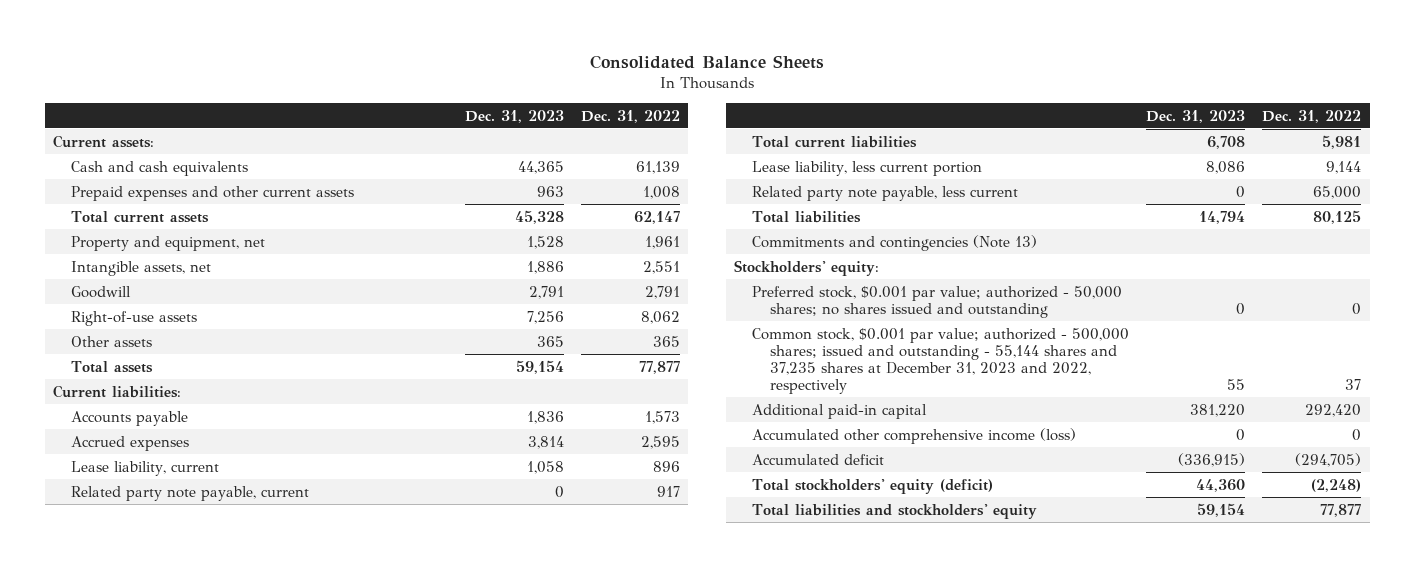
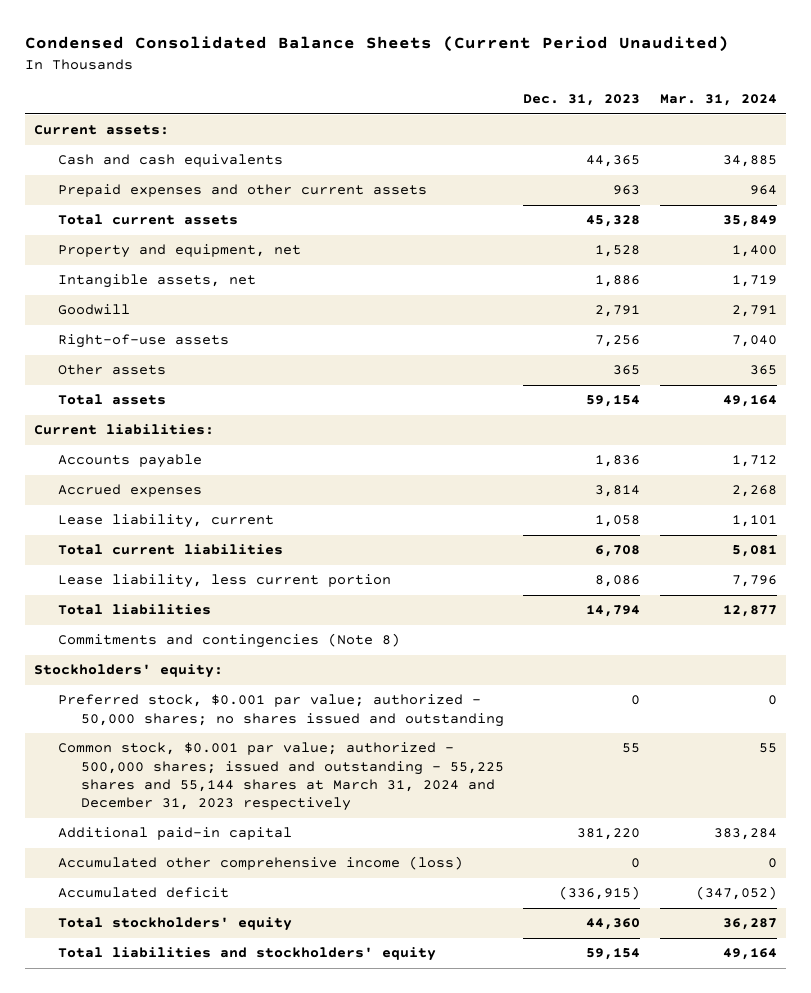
- Consolidated Balance Sheets
+ Condensed Consolidated Balance Sheets (Current Period Unaudited)
- | Dec. 31, 2023 | Dec. 31, 2022
+ | Dec. 31, 2023 | Mar. 31, 2024
- Related party note payable, current | 0 | 917
- Related party note payable, less current | 0 | 65,000
- Commitments and contingencies (Note 13)
+ Commitments and contingencies (Note 8)
- Common stock, $0.001 par value; authorized - 500,000 shares; issued and outstanding - 55,144 shares and 37,235 shares at December 31, 2023 and 2022, respectively | 55 | 37
+ Common stock, $0.001 par value; authorized - 500,000 shares; issued and outstanding - 55,225 shares and 55,144 shares at March 31, 2024 and December 31, 2023 respectively | 55 | 55
- Total stockholders' equity (deficit) | 44,360 | (2,248)
+ Total stockholders' equity | 44,360 | 36,287

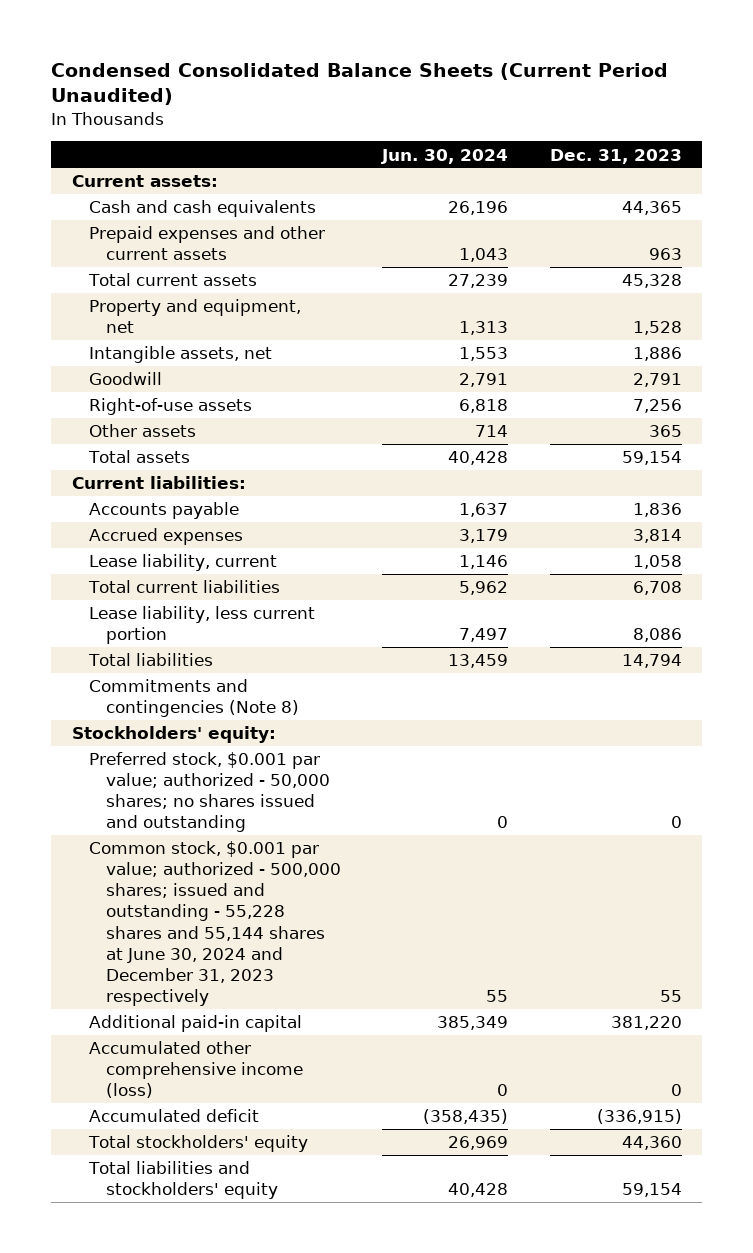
- | Dec. 31, 2023 | Mar. 31, 2024
+ | Jun. 30, 2024 | Dec. 31, 2023
- Common stock, $0.001 par value; authorized - 500,000 shares; issued and outstanding - 55,225 shares and 55,144 shares at March 31, 2024 and December 31, 2023 respectively | 55 | 55
+ Common stock, $0.001 par value; authorized - 500,000 shares; issued and outstanding - 55,228 shares and 55,144 shares at June 30, 2024 and December 31, 2023 respectively | 55 | 55

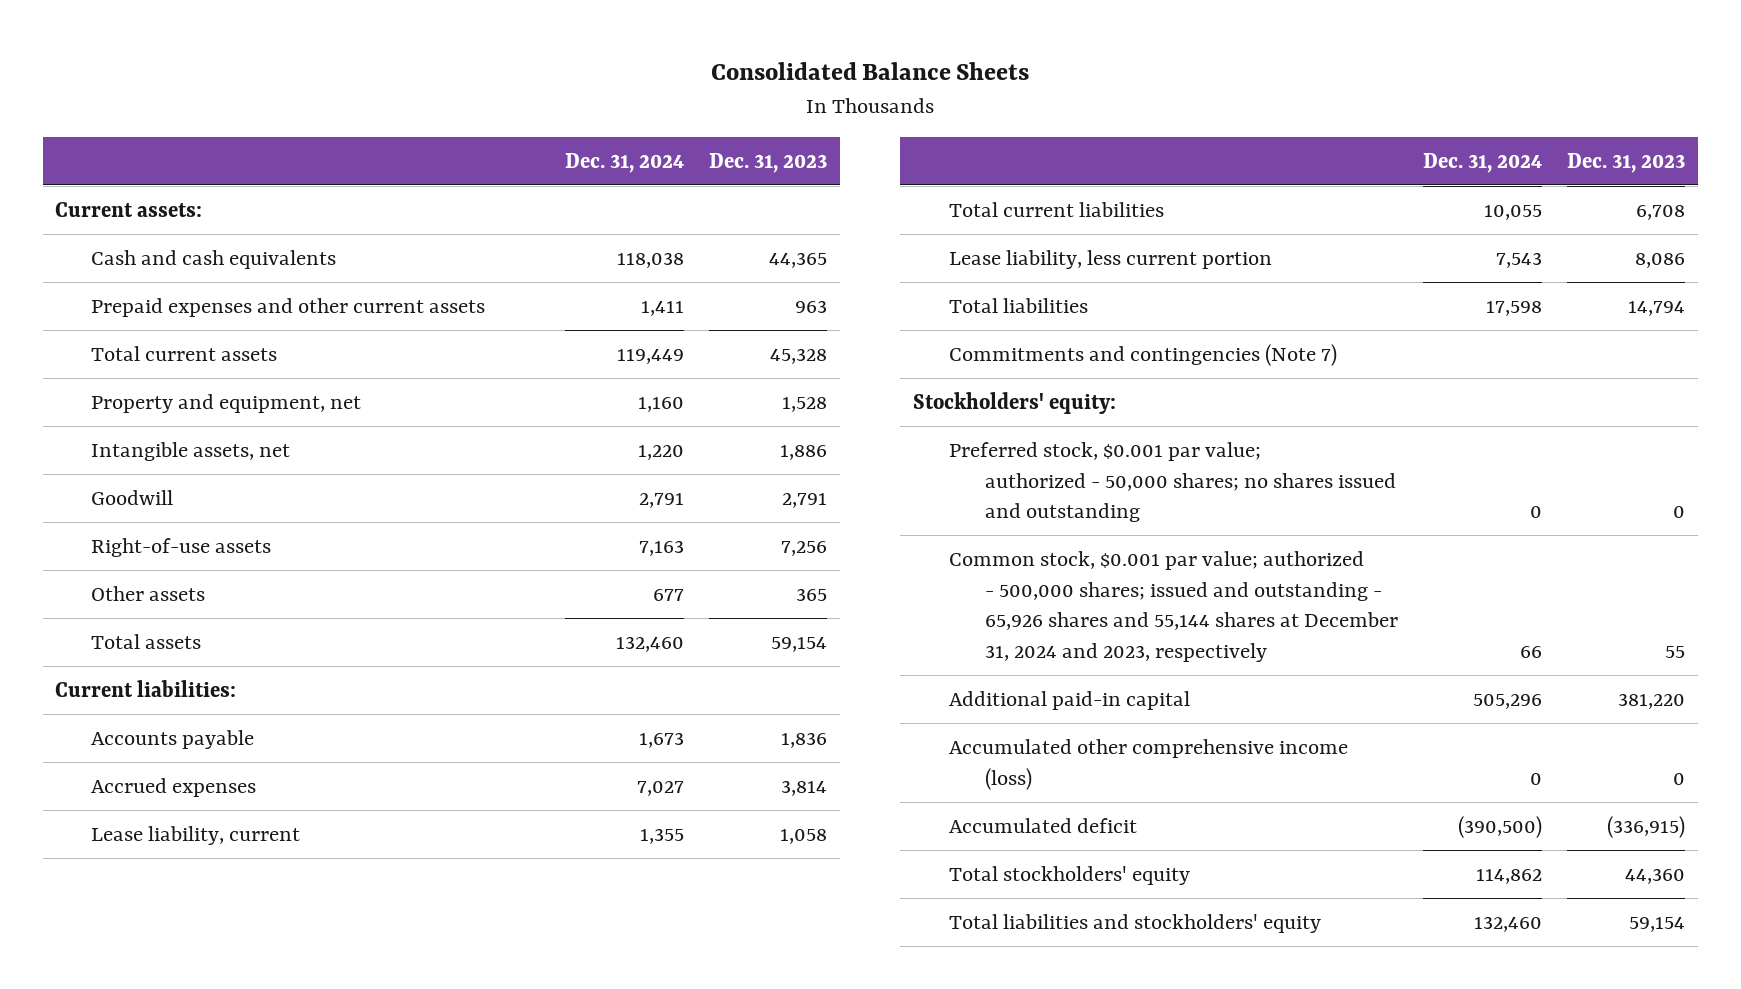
- Condensed Consolidated Balance Sheets (Current Period Unaudited)
+ Consolidated Balance Sheets
- | Jun. 30, 2024 | Dec. 31, 2023
+ | Dec. 31, 2024 | Dec. 31, 2023
- Commitments and contingencies (Note 8)
+ Commitments and contingencies (Note 7)
- Common stock, $0.001 par value; authorized - 500,000 shares; issued and outstanding - 55,228 shares and 55,144 shares at June 30, 2024 and December 31, 2023 respectively | 55 | 55
+ Common stock, $0.001 par value; authorized - 500,000 shares; issued and outstanding - 65,926 shares and 55,144 shares at December 31, 2024 and 2023, respectively | 66 | 55

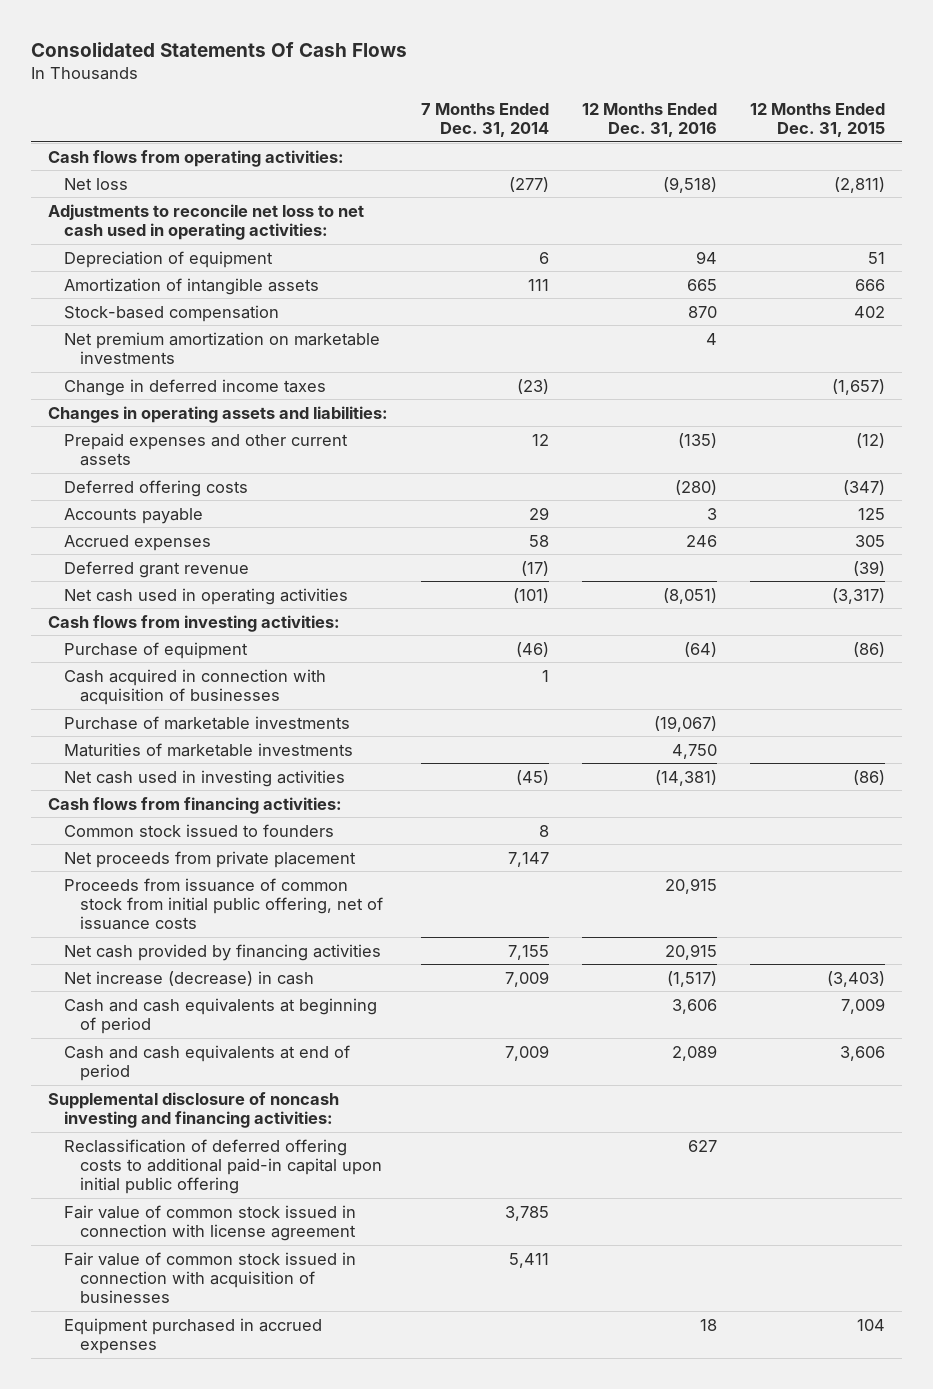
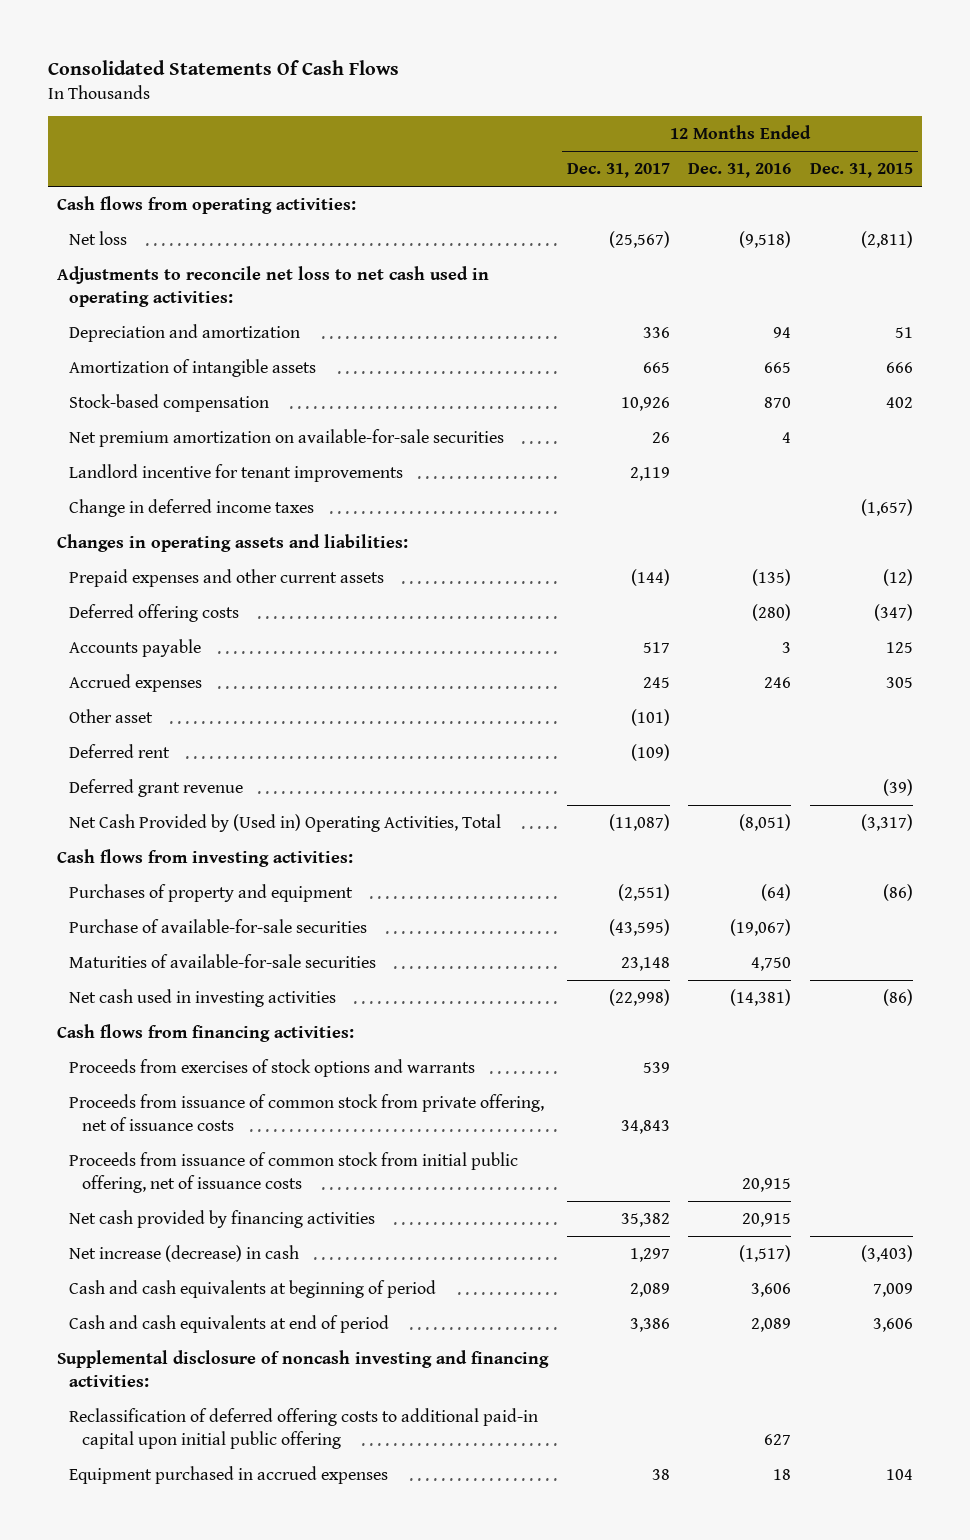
- | 7 Months Ended Dec. 31, 2014 | 12 Months Ended Dec. 31, 2016 | 12 Months Ended Dec. 31, 2015
+ | 12 Months Ended Dec. 31, 2017 | 12 Months Ended Dec. 31, 2016 | 12 Months Ended Dec. 31, 2015
- Depreciation of equipment | 6 | 94 | 51
+ Depreciation and amortization | 336 | 94 | 51
- Net premium amortization on marketable investments | | 4 |
+ Net premium amortization on available-for-sale securities | 26 | 4 |
+ Landlord incentive for tenant improvements | 2,119 | |
+ Other asset | (101) | |
+ Deferred rent | (109) | |
- Net cash used in operating activities | (101) | (8,051) | (3,317)
+ Net Cash Provided by (Used in) Operating Activities, Total | (11,087) | (8,051) | (3,317)
- Purchase of equipment | (46) | (64) | (86)
- Cash acquired in connection with acquisition of businesses | 1 | |
- Purchase of marketable investments | | (19,067) |
- Maturities of marketable investments | | 4,750 |
+ Purchases of property and equipment | (2,551) | (64) | (86)
+ Purchase of available-for-sale securities | (43,595) | (19,067) |
+ Maturities of available-for-sale securities | 23,148 | 4,750 |
- Common stock issued to founders | 8 | |
- Net proceeds from private placement | 7,147 | |
+ Proceeds from exercises of stock options and warrants | 539 | |
+ Proceeds from issuance of common stock from private offering, net of issuance costs | 34,843 | |
- Fair value of common stock issued in connection with license agreement | 3,785 | |
- Fair value of common stock issued in connection with acquisition of businesses | 5,411 | |

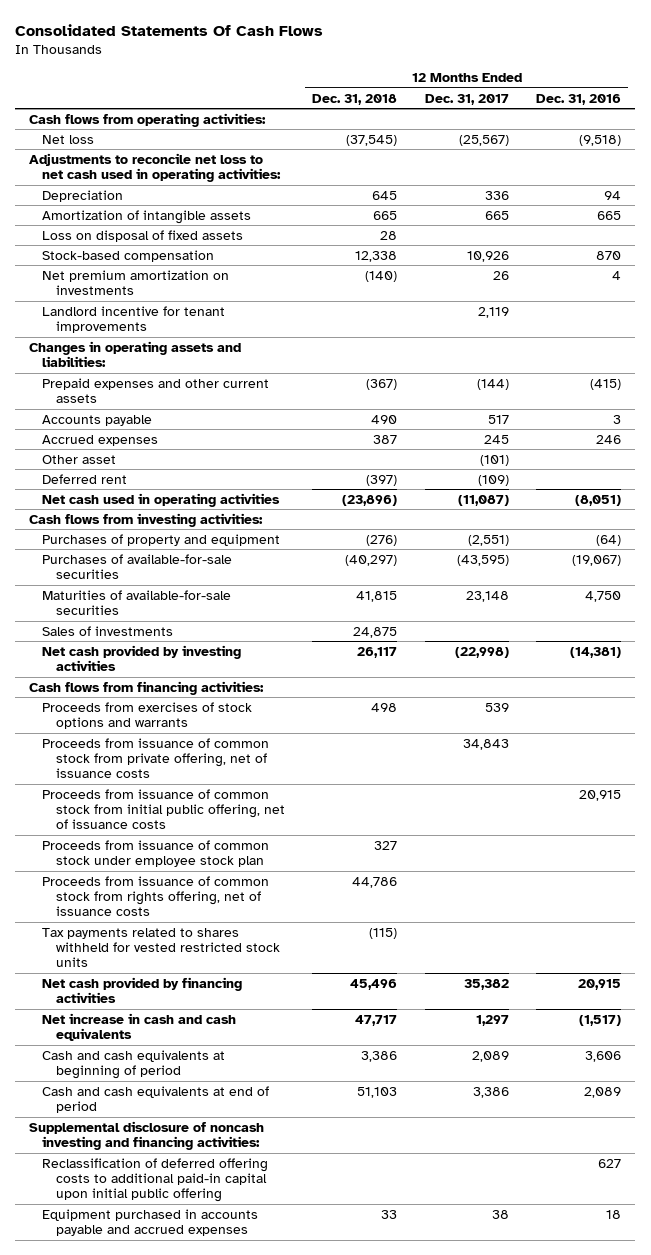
- | 12 Months Ended Dec. 31, 2017 | 12 Months Ended Dec. 31, 2016 | 12 Months Ended Dec. 31, 2015
+ | 12 Months Ended Dec. 31, 2018 | 12 Months Ended Dec. 31, 2017 | 12 Months Ended Dec. 31, 2016
- Depreciation and amortization | 336 | 94 | 51
+ Depreciation | 645 | 336 | 94
+ Loss on disposal of fixed assets | 28 | |
- Net premium amortization on available-for-sale securities | 26 | 4 |
+ Net premium amortization on investments | (140) | 26 | 4
- Change in deferred income taxes | | | (1,657)
- Prepaid expenses and other current assets | (144) | (135) | (12)
- Deferred offering costs | | (280) | (347)
+ Prepaid expenses and other current assets | (367) | (144) | (415)
- Deferred grant revenue | | | (39)
- Net Cash Provided by (Used in) Operating Activities, Total | (11,087) | (8,051) | (3,317)
+ Net cash used in operating activities | (23,896) | (11,087) | (8,051)
- Purchase of available-for-sale securities | (43,595) | (19,067) |
+ Purchases of available-for-sale securities | (40,297) | (43,595) | (19,067)
- Net cash used in investing activities | (22,998) | (14,381) | (86)
+ Sales of investments | 24,875 | |
+ Net cash provided by investing activities | 26,117 | (22,998) | (14,381)
+ Proceeds from issuance of common stock under employee stock plan | 327 | |
+ Proceeds from issuance of common stock from rights offering, net of issuance costs | 44,786 | |
+ Tax payments related to shares withheld for vested restricted stock units | (115) | |
- Net increase (decrease) in cash | 1,297 | (1,517) | (3,403)
+ Net increase in cash and cash equivalents | 47,717 | 1,297 | (1,517)
- Equipment purchased in accrued expenses | 38 | 18 | 104
+ Equipment purchased in accounts payable and accrued expenses | 33 | 38 | 18

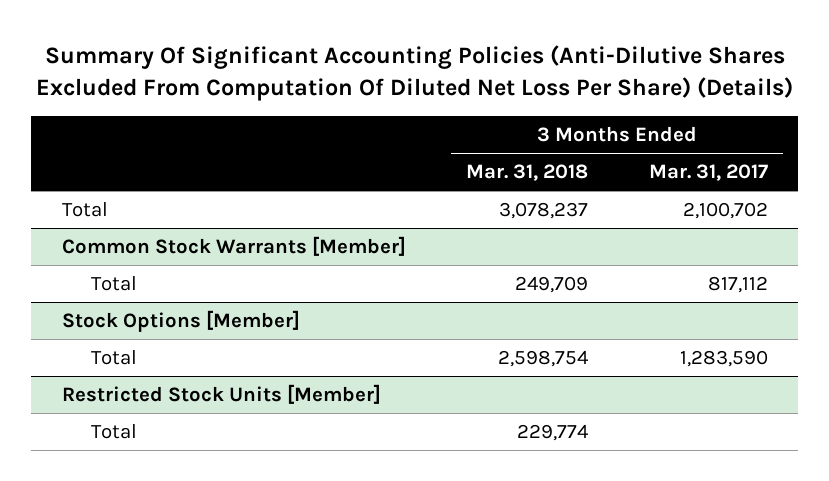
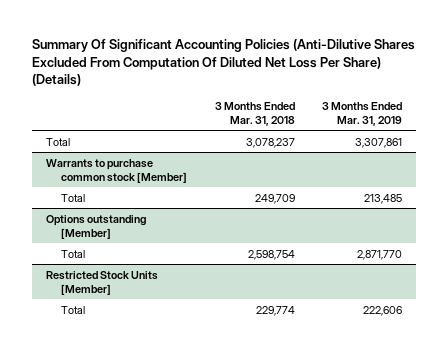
- | 3 Months Ended Mar. 31, 2018 | 3 Months Ended Mar. 31, 2017
+ | 3 Months Ended Mar. 31, 2018 | 3 Months Ended Mar. 31, 2019
- Common Stock Warrants [Member]
+ Warrants to purchase common stock [Member]
- Stock Options [Member]
+ Options outstanding [Member]

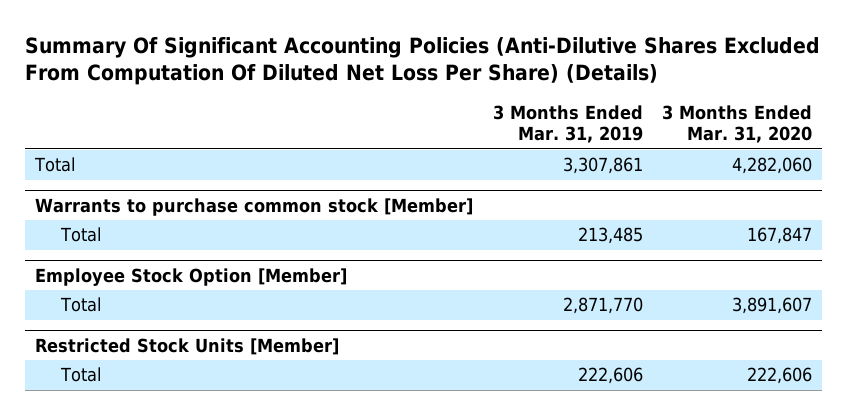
- | 3 Months Ended Mar. 31, 2018 | 3 Months Ended Mar. 31, 2019
+ | 3 Months Ended Mar. 31, 2019 | 3 Months Ended Mar. 31, 2020
- Options outstanding [Member]
+ Employee Stock Option [Member]

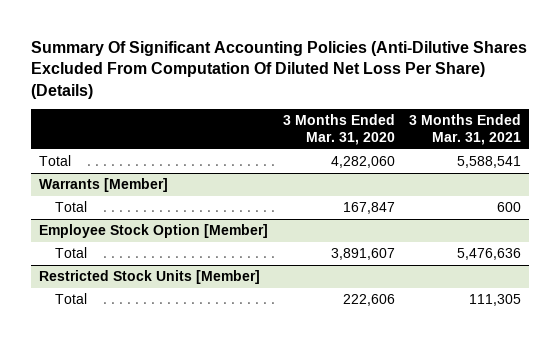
- | 3 Months Ended Mar. 31, 2019 | 3 Months Ended Mar. 31, 2020
+ | 3 Months Ended Mar. 31, 2020 | 3 Months Ended Mar. 31, 2021
- Warrants to purchase common stock [Member]
+ Warrants [Member]

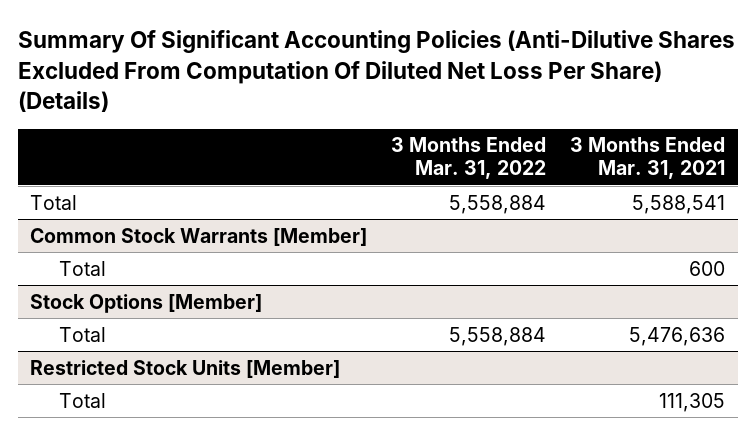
- | 3 Months Ended Mar. 31, 2020 | 3 Months Ended Mar. 31, 2021
+ | 3 Months Ended Mar. 31, 2022 | 3 Months Ended Mar. 31, 2021
- Warrants [Member]
+ Common Stock Warrants [Member]
- Employee Stock Option [Member]
+ Stock Options [Member]

